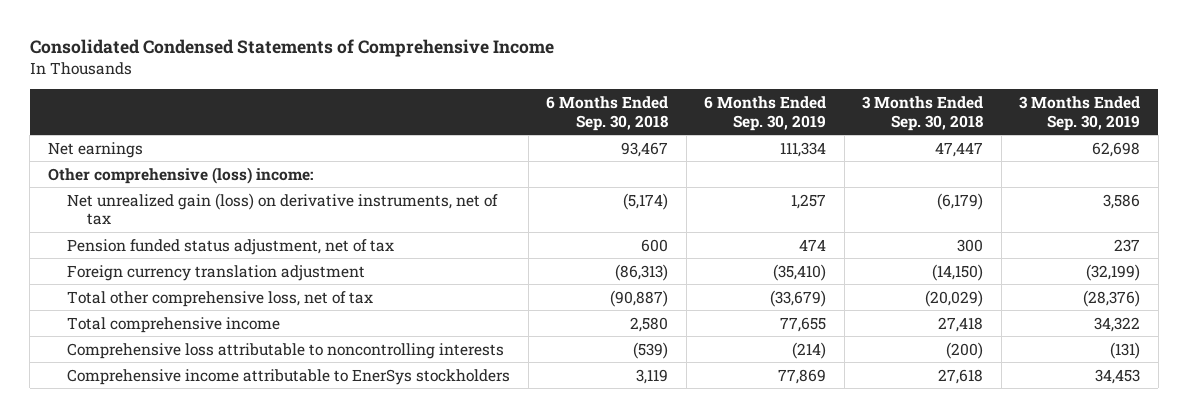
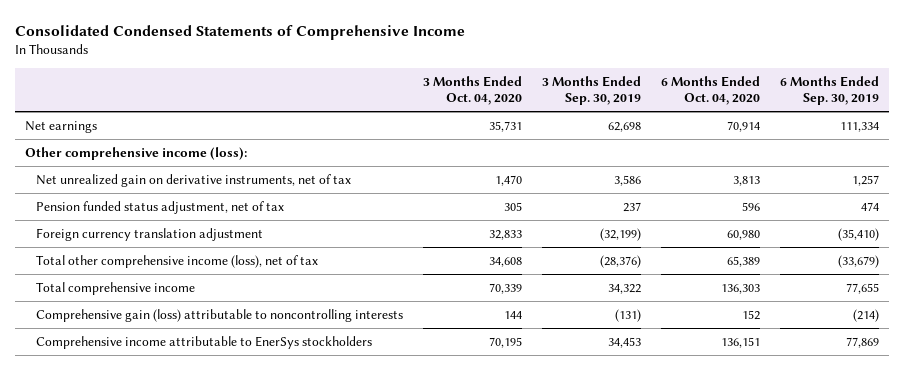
- | 6 Months Ended Sep. 30, 2018 | 6 Months Ended Sep. 30, 2019 | 3 Months Ended Sep. 30, 2018 | 3 Months Ended Sep. 30, 2019
+ | 3 Months Ended Oct. 04, 2020 | 3 Months Ended Sep. 30, 2019 | 6 Months Ended Oct. 04, 2020 | 6 Months Ended Sep. 30, 2019
- Other comprehensive (loss) income:
- Net unrealized gain (loss) on derivative instruments, net of tax | (5,174) | 1,257 | (6,179) | 3,586
+ Other comprehensive income (loss):
+ Net unrealized gain on derivative instruments, net of tax | 1,470 | 3,586 | 3,813 | 1,257
- Total other comprehensive loss, net of tax | (90,887) | (33,679) | (20,029) | (28,376)
+ Total other comprehensive income (loss), net of tax | 34,608 | (28,376) | 65,389 | (33,679)
- Comprehensive loss attributable to noncontrolling interests | (539) | (214) | (200) | (131)
+ Comprehensive gain (loss) attributable to noncontrolling interests | 144 | (131) | 152 | (214)

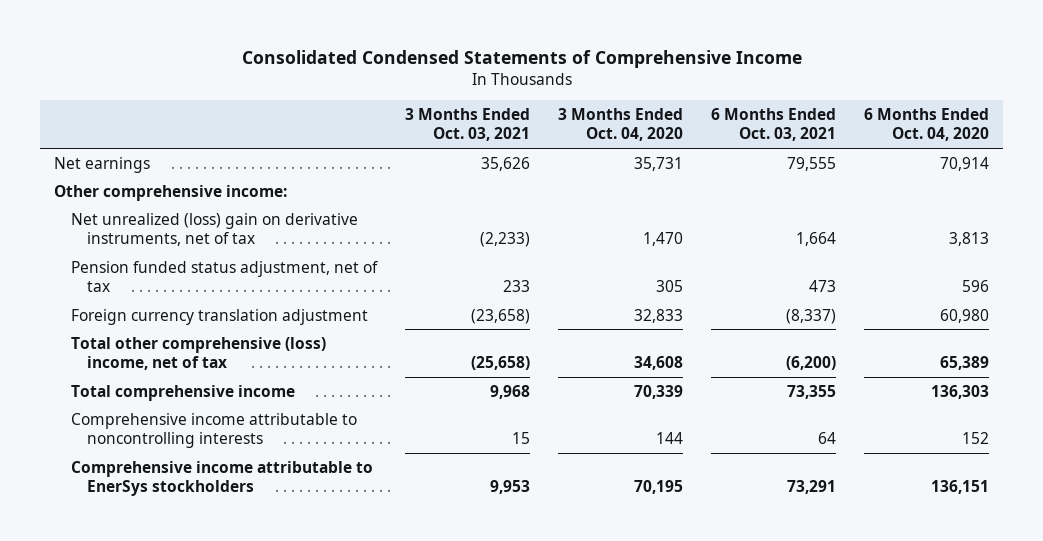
- | 3 Months Ended Oct. 04, 2020 | 3 Months Ended Sep. 30, 2019 | 6 Months Ended Oct. 04, 2020 | 6 Months Ended Sep. 30, 2019
+ | 3 Months Ended Oct. 03, 2021 | 3 Months Ended Oct. 04, 2020 | 6 Months Ended Oct. 03, 2021 | 6 Months Ended Oct. 04, 2020
- Other comprehensive income (loss):
- Net unrealized gain on derivative instruments, net of tax | 1,470 | 3,586 | 3,813 | 1,257
+ Other comprehensive income:
+ Net unrealized (loss) gain on derivative instruments, net of tax | (2,233) | 1,470 | 1,664 | 3,813
- Total other comprehensive income (loss), net of tax | 34,608 | (28,376) | 65,389 | (33,679)
+ Total other comprehensive (loss) income, net of tax | (25,658) | 34,608 | (6,200) | 65,389
- Comprehensive gain (loss) attributable to noncontrolling interests | 144 | (131) | 152 | (214)
+ Comprehensive income attributable to noncontrolling interests | 15 | 144 | 64 | 152

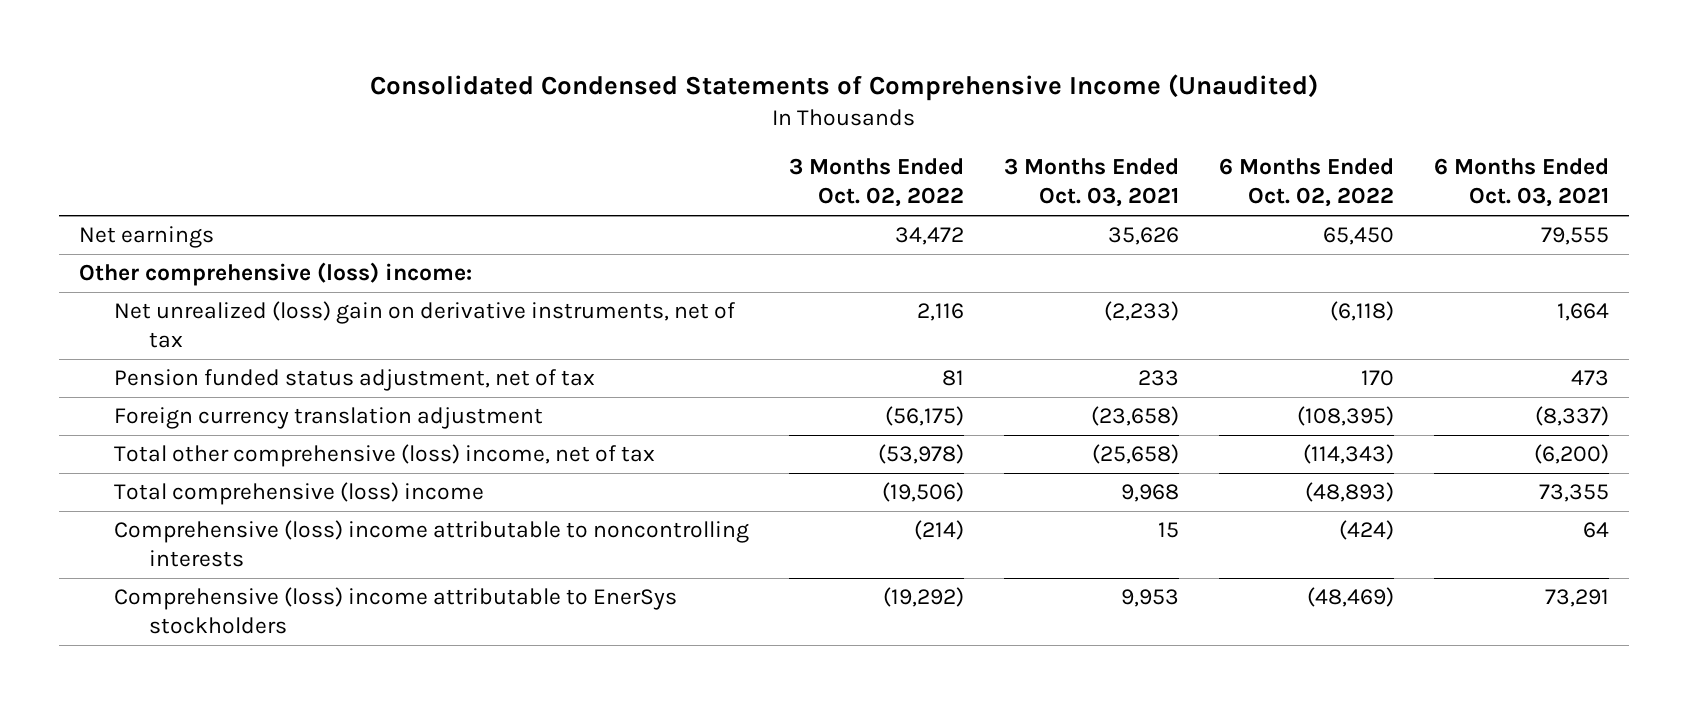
- Consolidated Condensed Statements of Comprehensive Income
+ Consolidated Condensed Statements of Comprehensive Income (Unaudited)
- | 3 Months Ended Oct. 03, 2021 | 3 Months Ended Oct. 04, 2020 | 6 Months Ended Oct. 03, 2021 | 6 Months Ended Oct. 04, 2020
+ | 3 Months Ended Oct. 02, 2022 | 3 Months Ended Oct. 03, 2021 | 6 Months Ended Oct. 02, 2022 | 6 Months Ended Oct. 03, 2021
- Other comprehensive income:
+ Other comprehensive (loss) income:
- Total comprehensive income | 9,968 | 70,339 | 73,355 | 136,303
- Comprehensive income attributable to noncontrolling interests | 15 | 144 | 64 | 152
- Comprehensive income attributable to EnerSys stockholders | 9,953 | 70,195 | 73,291 | 136,151
+ Total comprehensive (loss) income | (19,506) | 9,968 | (48,893) | 73,355
+ Comprehensive (loss) income attributable to noncontrolling interests | (214) | 15 | (424) | 64
+ Comprehensive (loss) income attributable to EnerSys stockholders | (19,292) | 9,953 | (48,469) | 73,291

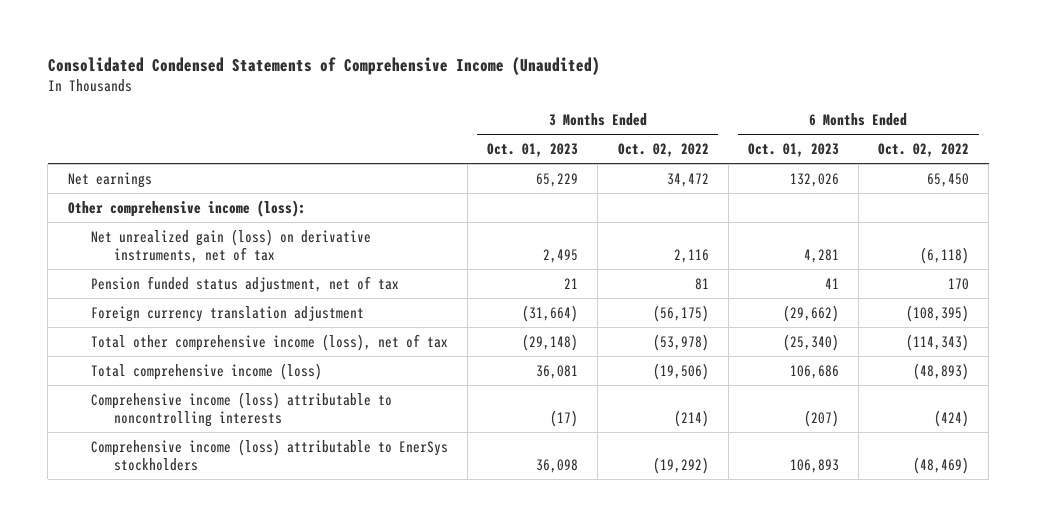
- | 3 Months Ended Oct. 02, 2022 | 3 Months Ended Oct. 03, 2021 | 6 Months Ended Oct. 02, 2022 | 6 Months Ended Oct. 03, 2021
+ | 3 Months Ended Oct. 01, 2023 | 3 Months Ended Oct. 02, 2022 | 6 Months Ended Oct. 01, 2023 | 6 Months Ended Oct. 02, 2022
- Other comprehensive (loss) income:
- Net unrealized (loss) gain on derivative instruments, net of tax | 2,116 | (2,233) | (6,118) | 1,664
+ Other comprehensive income (loss):
+ Net unrealized gain (loss) on derivative instruments, net of tax | 2,495 | 2,116 | 4,281 | (6,118)
- Total other comprehensive (loss) income, net of tax | (53,978) | (25,658) | (114,343) | (6,200)
- Total comprehensive (loss) income | (19,506) | 9,968 | (48,893) | 73,355
- Comprehensive (loss) income attributable to noncontrolling interests | (214) | 15 | (424) | 64
- Comprehensive (loss) income attributable to EnerSys stockholders | (19,292) | 9,953 | (48,469) | 73,291
+ Total other comprehensive income (loss), net of tax | (29,148) | (53,978) | (25,340) | (114,343)
+ Total comprehensive income (loss) | 36,081 | (19,506) | 106,686 | (48,893)
+ Comprehensive income (loss) attributable to noncontrolling interests | (17) | (214) | (207) | (424)
+ Comprehensive income (loss) attributable to EnerSys stockholders | 36,098 | (19,292) | 106,893 | (48,469)

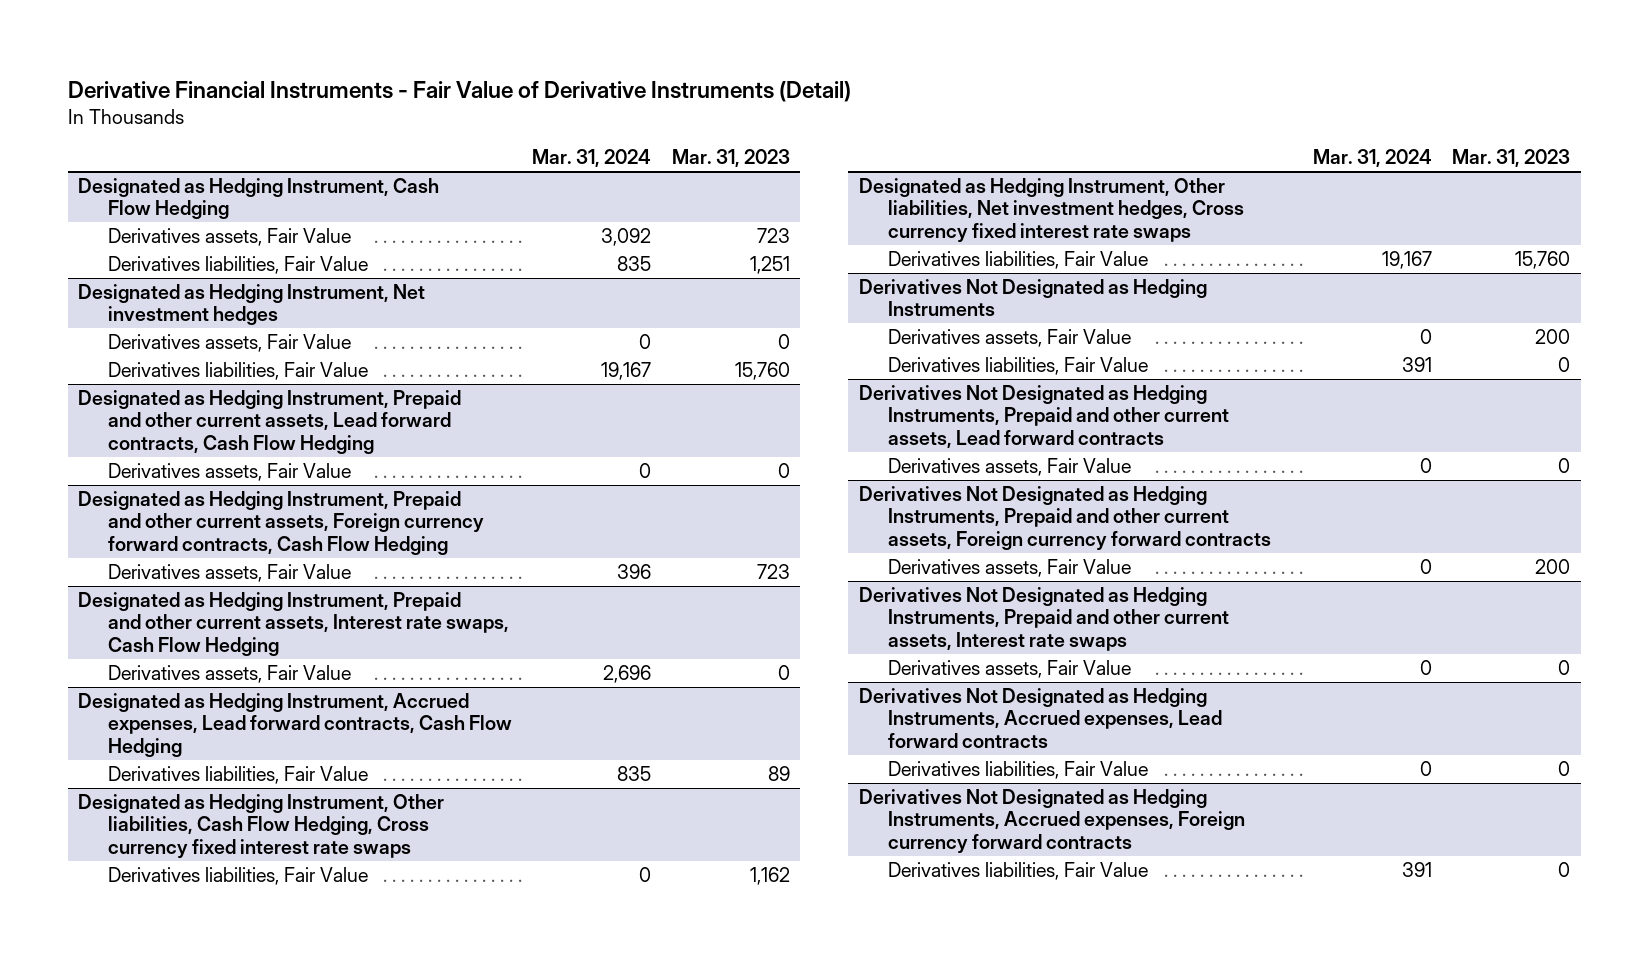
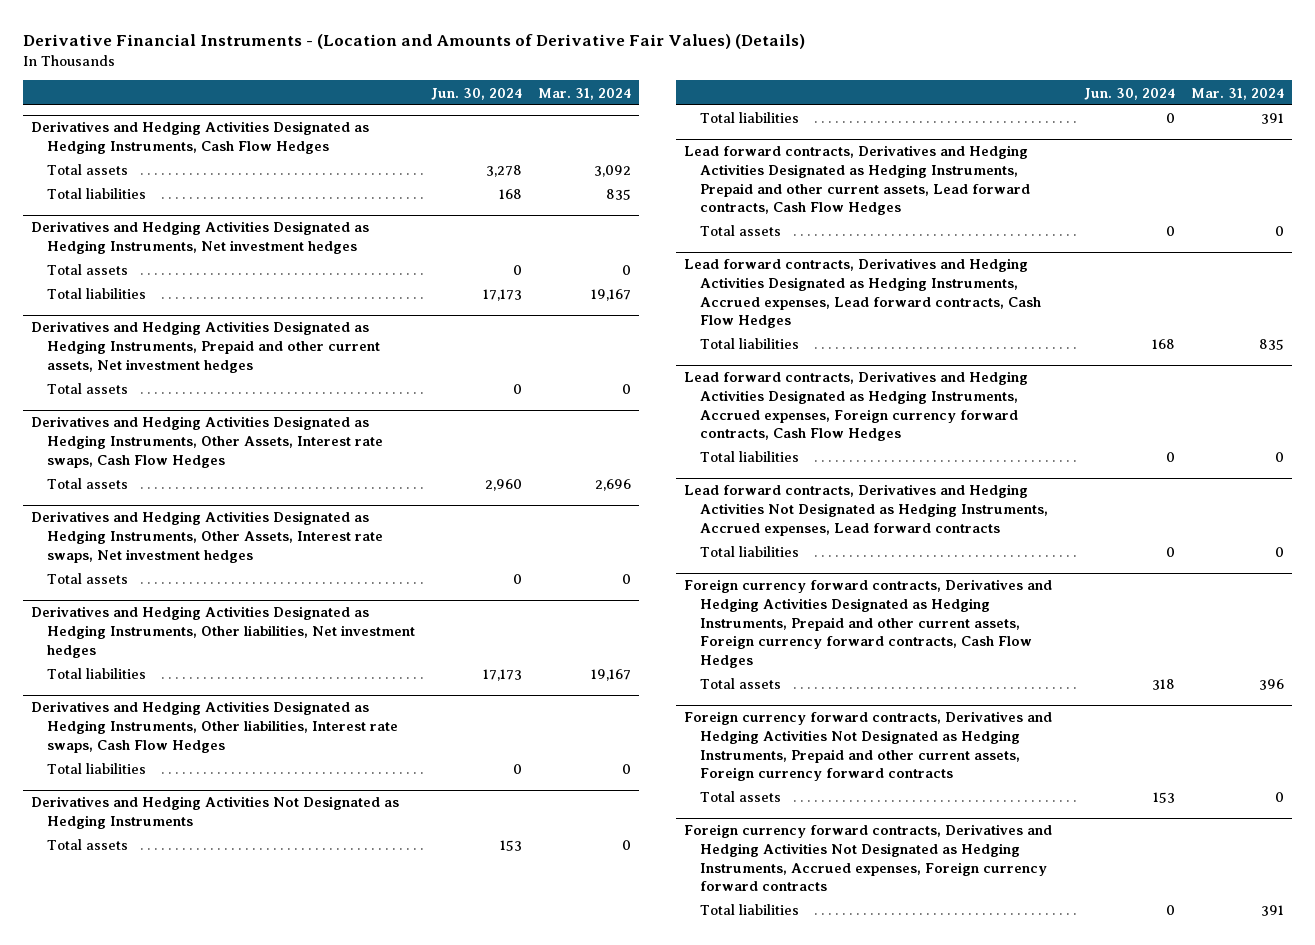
- Derivative Financial Instruments - Fair Value of Derivative Instruments (Detail)
+ Derivative Financial Instruments - (Location and Amounts of Derivative Fair Values) (Details)
- | Mar. 31, 2024 | Mar. 31, 2023
+ | Jun. 30, 2024 | Mar. 31, 2024
- Designated as Hedging Instrument, Cash Flow Hedging
- Derivatives assets, Fair Value | 3,092 | 723
- Derivatives liabilities, Fair Value | 835 | 1,251
- Designated as Hedging Instrument, Net investment hedges
- Derivatives assets, Fair Value | 0 | 0
- Derivatives liabilities, Fair Value | 19,167 | 15,760
- Designated as Hedging Instrument, Prepaid and other current assets, Lead forward contracts, Cash Flow Hedging
- Derivatives assets, Fair Value | 0 | 0
- Designated as Hedging Instrument, Prepaid and other current assets, Foreign currency forward contracts, Cash Flow Hedging
- Derivatives assets, Fair Value | 396 | 723
- Designated as Hedging Instrument, Prepaid and other current assets, Interest rate swaps, Cash Flow Hedging
- Derivatives assets, Fair Value | 2,696 | 0
- Designated as Hedging Instrument, Accrued expenses, Lead forward contracts, Cash Flow Hedging
- Derivatives liabilities, Fair Value | 835 | 89
- Designated as Hedging Instrument, Other liabilities, Cash Flow Hedging, Cross currency fixed interest rate swaps
- Derivatives liabilities, Fair Value | 0 | 1,162
- Designated as Hedging Instrument, Other liabilities, Net investment hedges, Cross currency fixed interest rate swaps
- Derivatives liabilities, Fair Value | 19,167 | 15,760
- Derivatives Not Designated as Hedging Instruments
- Derivatives assets, Fair Value | 0 | 200
- Derivatives liabilities, Fair Value | 391 | 0
- Derivatives Not Designated as Hedging Instruments, Prepaid and other current assets, Lead forward contracts
- Derivatives assets, Fair Value | 0 | 0
- Derivatives Not Designated as Hedging Instruments, Prepaid and other current assets, Foreign currency forward contracts
- Derivatives assets, Fair Value | 0 | 200
- Derivatives Not Designated as Hedging Instruments, Prepaid and other current assets, Interest rate swaps
- Derivatives assets, Fair Value | 0 | 0
- Derivatives Not Designated as Hedging Instruments, Accrued expenses, Lead forward contracts
- Derivatives liabilities, Fair Value | 0 | 0
- Derivatives Not Designated as Hedging Instruments, Accrued expenses, Foreign currency forward contracts
- Derivatives liabilities, Fair Value | 391 | 0
+ Derivatives and Hedging Activities Designated as Hedging Instruments, Cash Flow Hedges
+ Total assets | 3,278 | 3,092
+ Total liabilities | 168 | 835
+ Derivatives and Hedging Activities Designated as Hedging Instruments, Net investment hedges
+ Total assets | 0 | 0
+ Total liabilities | 17,173 | 19,167
+ Derivatives and Hedging Activities Designated as Hedging Instruments, Prepaid and other current assets, Net investment hedges
+ Total assets | 0 | 0
+ Derivatives and Hedging Activities Designated as Hedging Instruments, Other Assets, Interest rate swaps, Cash Flow Hedges
+ Total assets | 2,960 | 2,696
+ Derivatives and Hedging Activities Designated as Hedging Instruments, Other Assets, Interest rate swaps, Net investment hedges
+ Total assets | 0 | 0
+ Derivatives and Hedging Activities Designated as Hedging Instruments, Other liabilities, Net investment hedges
+ Total liabilities | 17,173 | 19,167
+ Derivatives and Hedging Activities Designated as Hedging Instruments, Other liabilities, Interest rate swaps, Cash Flow Hedges
+ Total liabilities | 0 | 0
+ Derivatives and Hedging Activities Not Designated as Hedging Instruments
+ Total assets | 153 | 0
+ Total liabilities | 0 | 391
+ Lead forward contracts, Derivatives and Hedging Activities Designated as Hedging Instruments, Prepaid and other current assets, Lead forward contracts, Cash Flow Hedges
+ Total assets | 0 | 0
+ Lead forward contracts, Derivatives and Hedging Activities Designated as Hedging Instruments, Accrued expenses, Lead forward contracts, Cash Flow Hedges
+ Total liabilities | 168 | 835
+ Lead forward contracts, Derivatives and Hedging Activities Designated as Hedging Instruments, Accrued expenses, Foreign currency forward contracts, Cash Flow Hedges
+ Total liabilities | 0 | 0
+ Lead forward contracts, Derivatives and Hedging Activities Not Designated as Hedging Instruments, Accrued expenses, Lead forward contracts
+ Total liabilities | 0 | 0
+ Foreign currency forward contracts, Derivatives and Hedging Activities Designated as Hedging Instruments, Prepaid and other current assets, Foreign currency forward contracts, Cash Flow Hedges
+ Total assets | 318 | 396
+ Foreign currency forward contracts, Derivatives and Hedging Activities Not Designated as Hedging Instruments, Prepaid and other current assets, Foreign currency forward contracts
+ Total assets | 153 | 0
+ Foreign currency forward contracts, Derivatives and Hedging Activities Not Designated as Hedging Instruments, Accrued expenses, Foreign currency forward contracts
+ Total liabilities | 0 | 391

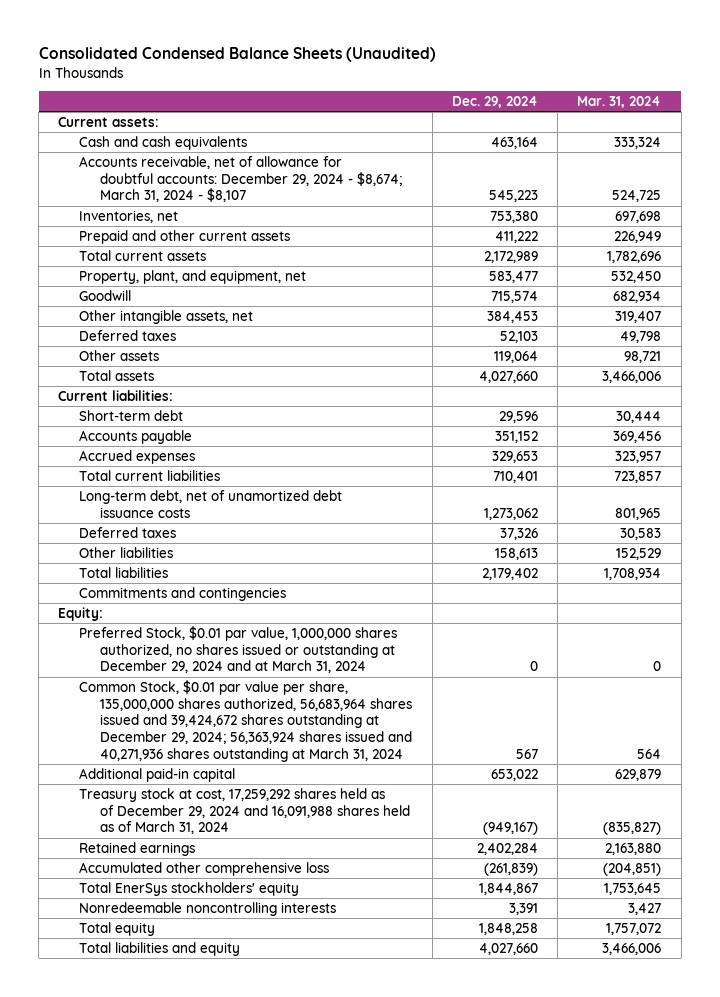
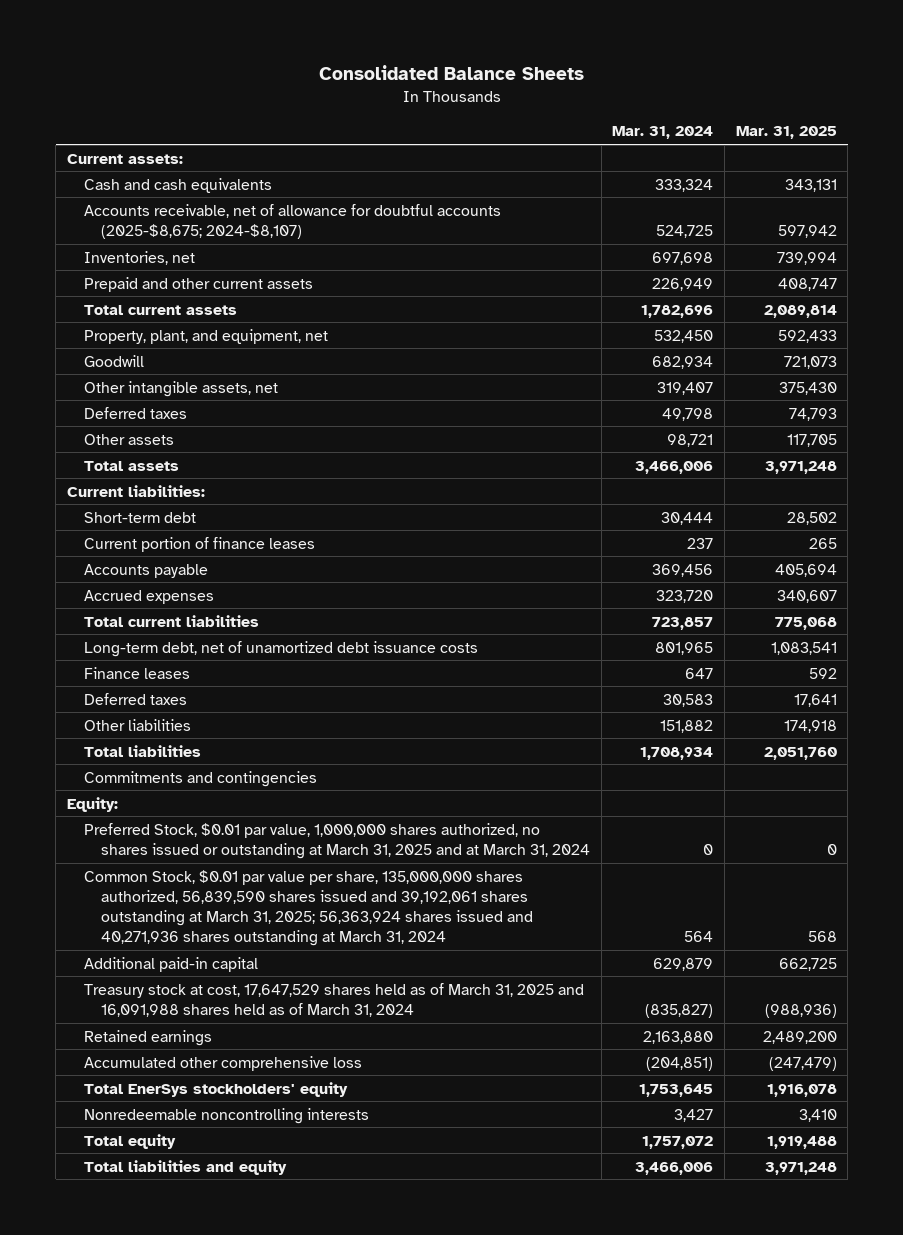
- Consolidated Condensed Balance Sheets (Unaudited)
+ Consolidated Balance Sheets
- | Dec. 29, 2024 | Mar. 31, 2024
+ | Mar. 31, 2024 | Mar. 31, 2025
- Accounts receivable, net of allowance for doubtful accounts: December 29, 2024 - $8,674; March 31, 2024 - $8,107 | 545,223 | 524,725
+ Accounts receivable, net of allowance for doubtful accounts (2025-$8,675; 2024-$8,107) | 524,725 | 597,942
+ Current portion of finance leases | 237 | 265
- Accrued expenses | 329,653 | 323,957
+ Accrued expenses | 323,720 | 340,607
+ Finance leases | 647 | 592
- Other liabilities | 158,613 | 152,529
+ Other liabilities | 151,882 | 174,918
- Preferred Stock, $0.01 par value, 1,000,000 shares authorized, no shares issued or outstanding at December 29, 2024 and at March 31, 2024 | 0 | 0
- Common Stock, $0.01 par value per share, 135,000,000 shares authorized, 56,683,964 shares issued and 39,424,672 shares outstanding at December 29, 2024; 56,363,924 shares issued and 40,271,936 shares outstanding at March 31, 2024 | 567 | 564
+ Preferred Stock, $0.01 par value, 1,000,000 shares authorized, no shares issued or outstanding at March 31, 2025 and at March 31, 2024 | 0 | 0
+ Common Stock, $0.01 par value per share, 135,000,000 shares authorized, 56,839,590 shares issued and 39,192,061 shares outstanding at March 31, 2025; 56,363,924 shares issued and 40,271,936 shares outstanding at March 31, 2024 | 564 | 568
- Treasury stock at cost, 17,259,292 shares held as of December 29, 2024 and 16,091,988 shares held as of March 31, 2024 | (949,167) | (835,827)
+ Treasury stock at cost, 17,647,529 shares held as of March 31, 2025 and 16,091,988 shares held as of March 31, 2024 | (835,827) | (988,936)

